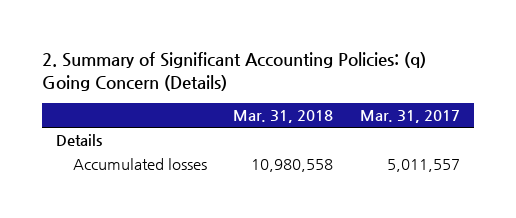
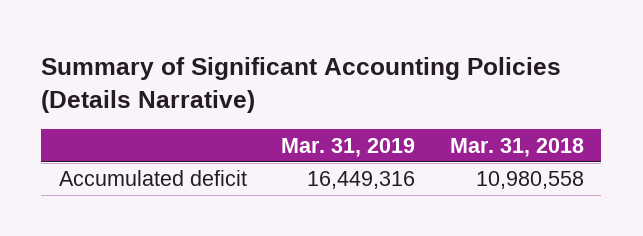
- 2. Summary of Significant Accounting Policies: (q) Going Concern (Details)
+ Summary of Significant Accounting Policies (Details Narrative)
- | Mar. 31, 2018 | Mar. 31, 2017
+ | Mar. 31, 2019 | Mar. 31, 2018
- Details
- Accumulated losses | 10,980,558 | 5,011,557
+ Accumulated deficit | 16,449,316 | 10,980,558

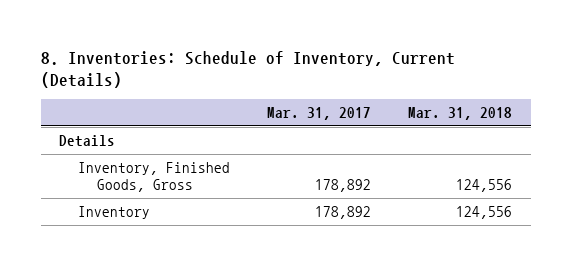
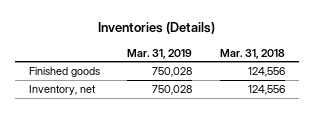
- 8. Inventories: Schedule of Inventory, Current (Details)
+ Inventories (Details)
- | Mar. 31, 2017 | Mar. 31, 2018
+ | Mar. 31, 2019 | Mar. 31, 2018
- Details
- Inventory, Finished Goods, Gross | 178,892 | 124,556
- Inventory | 178,892 | 124,556
+ Finished goods | 750,028 | 124,556
+ Inventory, net | 750,028 | 124,556

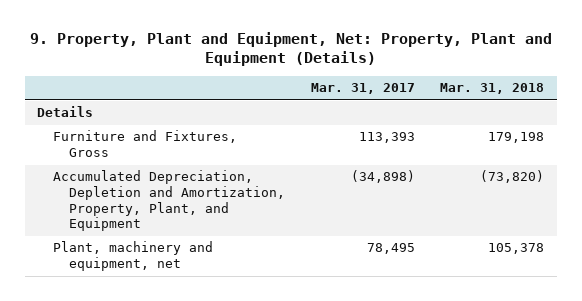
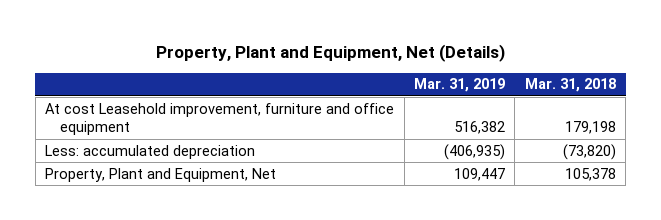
- 9. Property, Plant and Equipment, Net: Property, Plant and Equipment (Details)
+ Property, Plant and Equipment, Net (Details)
- | Mar. 31, 2017 | Mar. 31, 2018
+ | Mar. 31, 2019 | Mar. 31, 2018
- Details
- Furniture and Fixtures, Gross | 113,393 | 179,198
- Accumulated Depreciation, Depletion and Amortization, Property, Plant, and Equipment | (34,898) | (73,820)
- Plant, machinery and equipment, net | 78,495 | 105,378
+ At cost Leasehold improvement, furniture and office equipment | 516,382 | 179,198
+ Less: accumulated depreciation | (406,935) | (73,820)
+ Property, Plant and Equipment, Net | 109,447 | 105,378

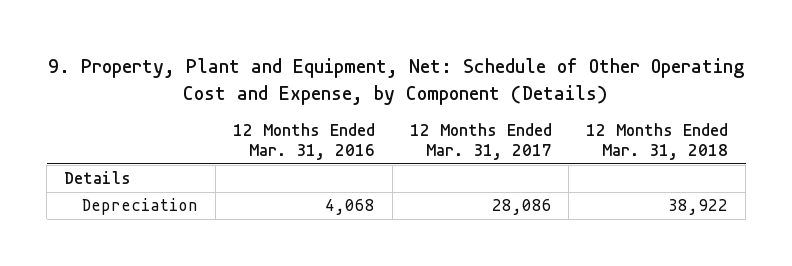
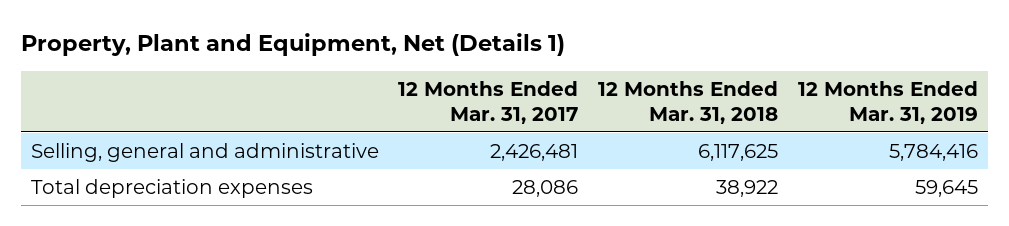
- 9. Property, Plant and Equipment, Net: Schedule of Other Operating Cost and Expense, by Component (Details)
+ Property, Plant and Equipment, Net (Details 1)
- | 12 Months Ended Mar. 31, 2016 | 12 Months Ended Mar. 31, 2017 | 12 Months Ended Mar. 31, 2018
+ | 12 Months Ended Mar. 31, 2017 | 12 Months Ended Mar. 31, 2018 | 12 Months Ended Mar. 31, 2019
- Details
- Depreciation | 4,068 | 28,086 | 38,922
+ Selling, general and administrative | 2,426,481 | 6,117,625 | 5,784,416
+ Total depreciation expenses | 28,086 | 38,922 | 59,645

